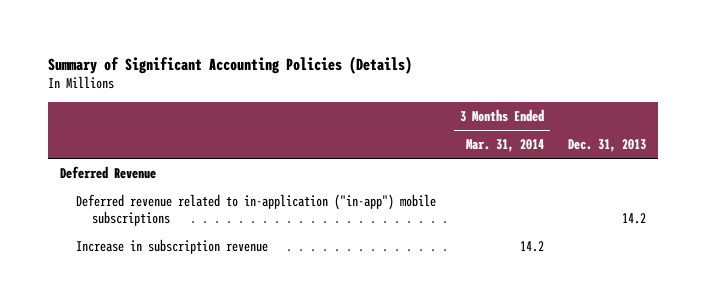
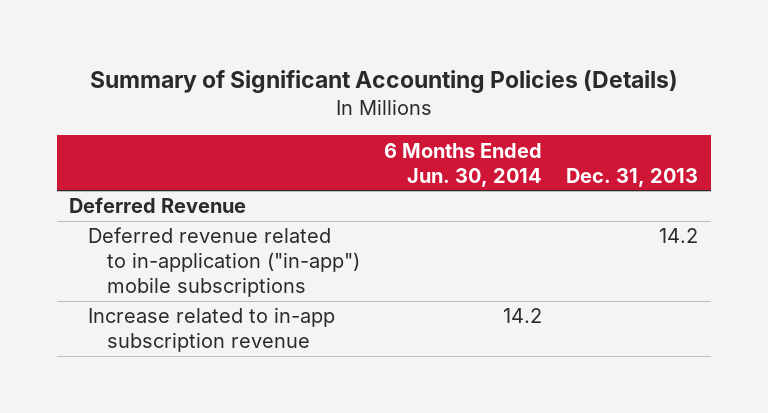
- | 3 Months Ended Mar. 31, 2014 | Dec. 31, 2013
+ | 6 Months Ended Jun. 30, 2014 | Dec. 31, 2013
- Increase in subscription revenue | 14.2 |
+ Increase related to in-app subscription revenue | 14.2 |

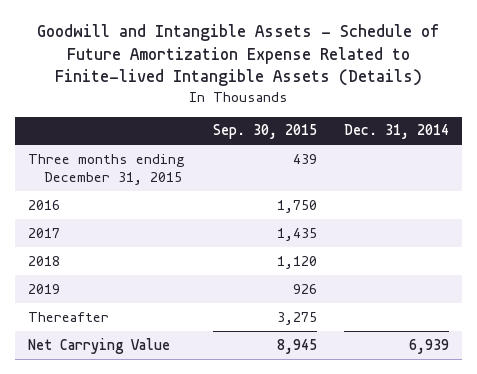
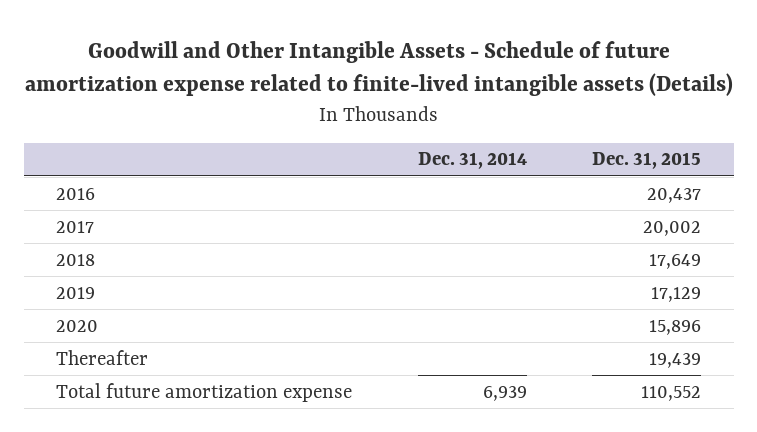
- Goodwill and Intangible Assets - Schedule of Future Amortization Expense Related to Finite-lived Intangible Assets (Details)
+ Goodwill and Other Intangible Assets - Schedule of future amortization expense related to finite-lived intangible assets (Details)
- | Sep. 30, 2015 | Dec. 31, 2014
+ | Dec. 31, 2014 | Dec. 31, 2015
- Three months ending December 31, 2015 | 439 |
+ 2020 | | 15,896
- Net Carrying Value | 8,945 | 6,939
+ Total future amortization expense | 6,939 | 110,552

